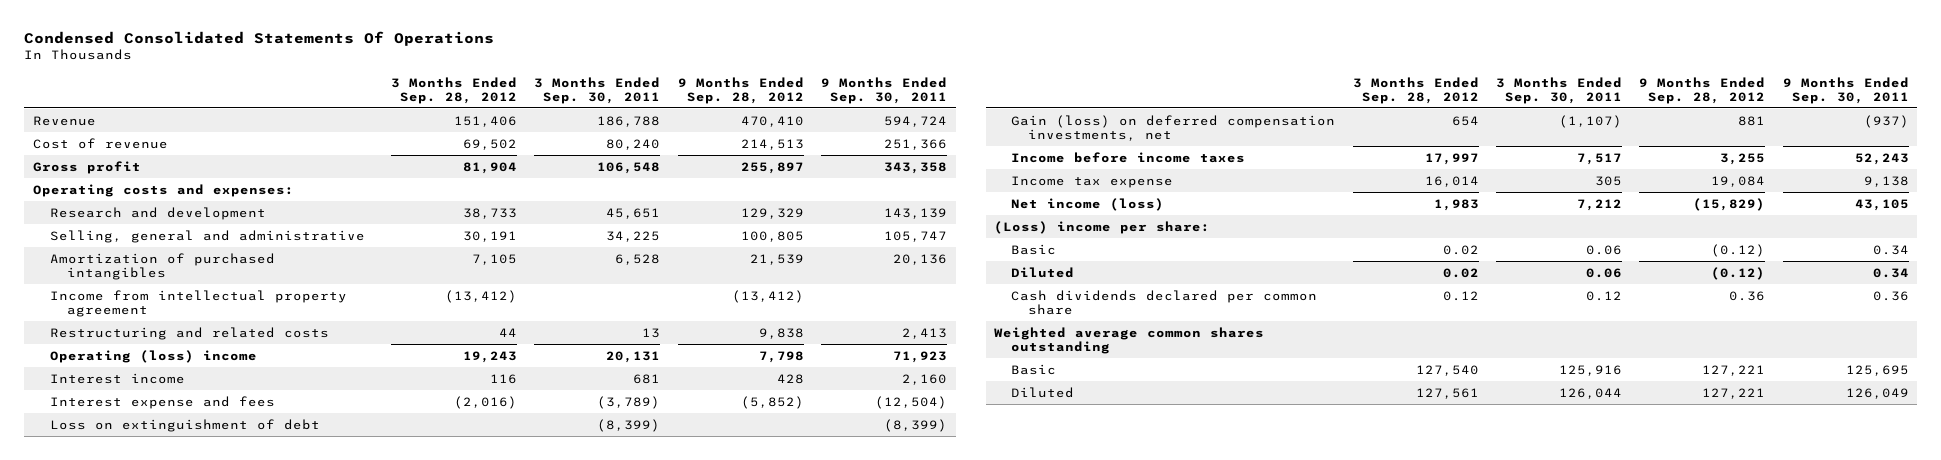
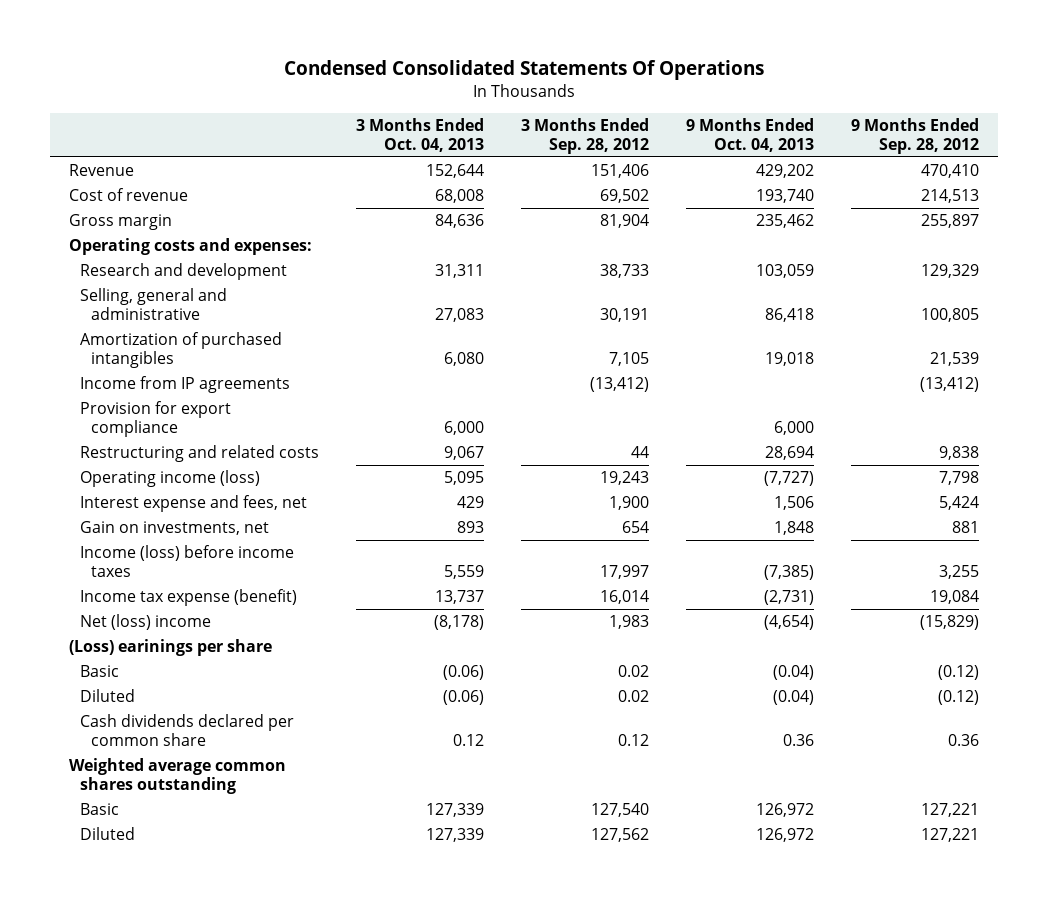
- | 3 Months Ended Sep. 28, 2012 | 3 Months Ended Sep. 30, 2011 | 9 Months Ended Sep. 28, 2012 | 9 Months Ended Sep. 30, 2011
+ | 3 Months Ended Oct. 04, 2013 | 3 Months Ended Sep. 28, 2012 | 9 Months Ended Oct. 04, 2013 | 9 Months Ended Sep. 28, 2012
- Gross profit | 81,904 | 106,548 | 255,897 | 343,358
+ Gross margin | 84,636 | 81,904 | 235,462 | 255,897
- Income from intellectual property agreement | (13,412) | | (13,412) |
+ Income from IP agreements | | (13,412) | | (13,412)
+ Provision for export compliance | 6,000 | | 6,000 |
- Operating (loss) income | 19,243 | 20,131 | 7,798 | 71,923
- Interest income | 116 | 681 | 428 | 2,160
- Interest expense and fees | (2,016) | (3,789) | (5,852) | (12,504)
- Loss on extinguishment of debt | | (8,399) | | (8,399)
- Gain (loss) on deferred compensation investments, net | 654 | (1,107) | 881 | (937)
- Income before income taxes | 17,997 | 7,517 | 3,255 | 52,243
- Income tax expense | 16,014 | 305 | 19,084 | 9,138
- Net income (loss) | 1,983 | 7,212 | (15,829) | 43,105
- (Loss) income per share:
+ Operating income (loss) | 5,095 | 19,243 | (7,727) | 7,798
+ Interest expense and fees, net | 429 | 1,900 | 1,506 | 5,424
+ Gain on investments, net | 893 | 654 | 1,848 | 881
+ Income (loss) before income taxes | 5,559 | 17,997 | (7,385) | 3,255
+ Income tax expense (benefit) | 13,737 | 16,014 | (2,731) | 19,084
+ Net (loss) income | (8,178) | 1,983 | (4,654) | (15,829)
+ (Loss) earinings per share
- Diluted | 127,561 | 126,044 | 127,221 | 126,049
+ Diluted | 127,339 | 127,562 | 126,972 | 127,221

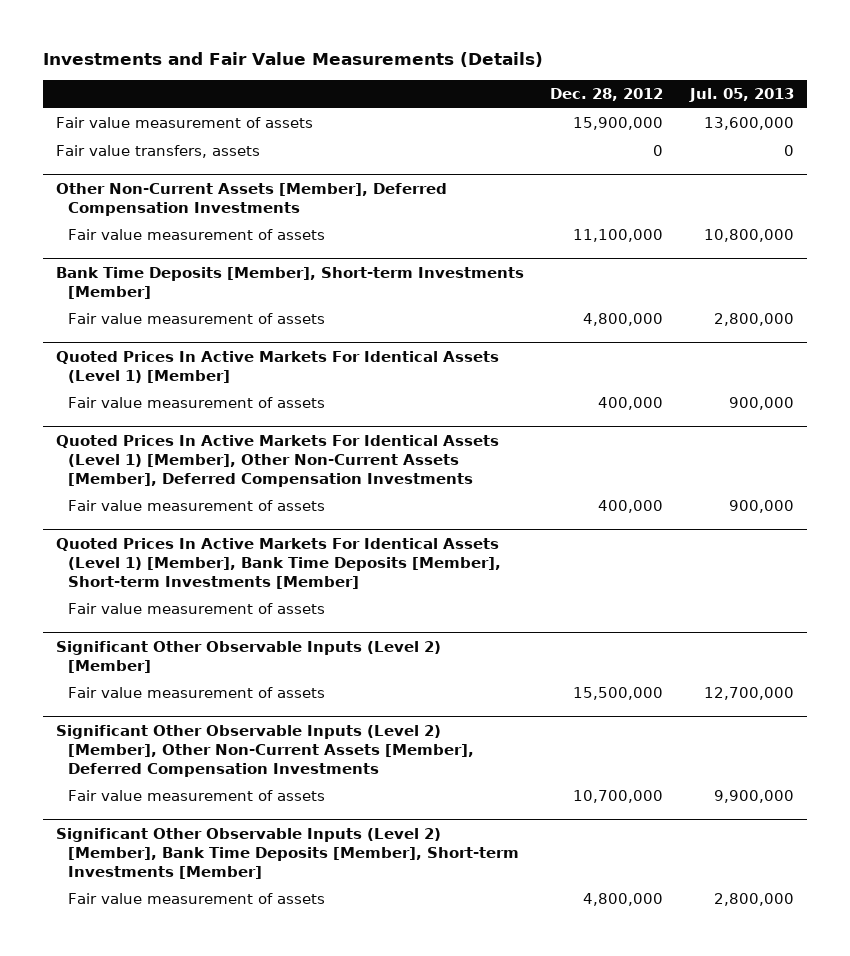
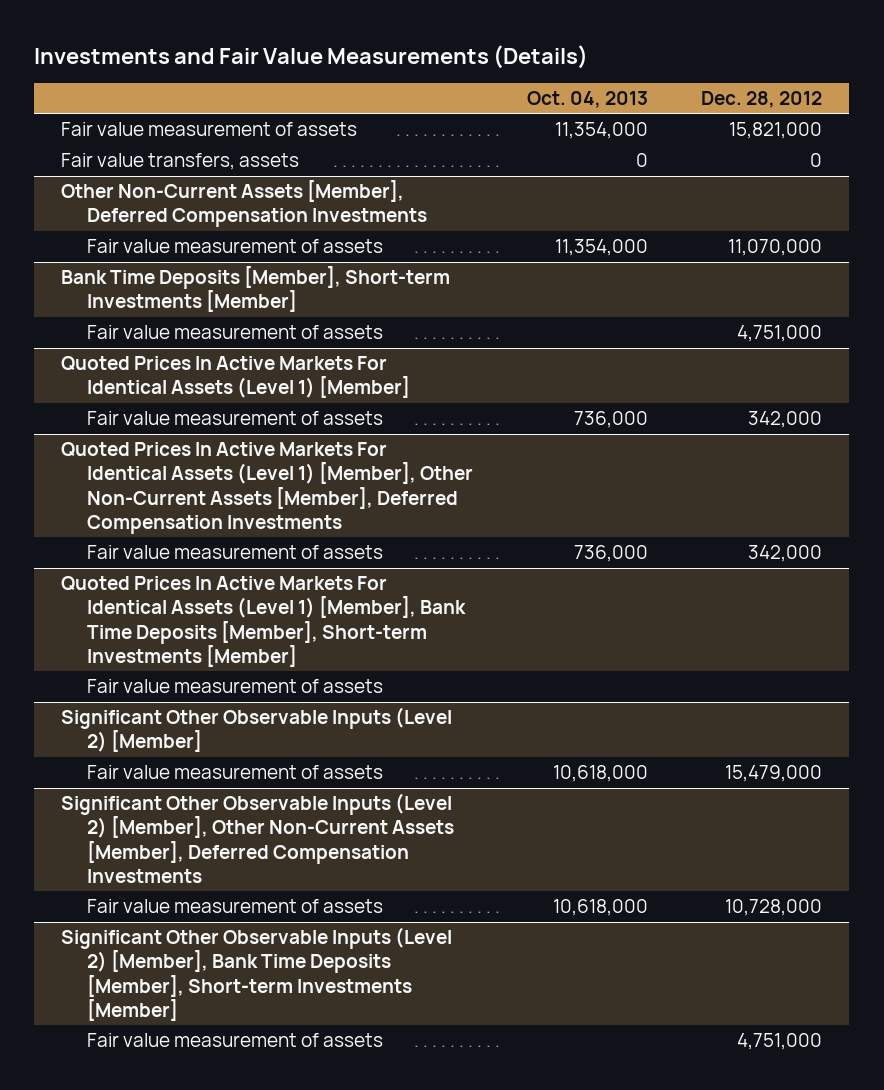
- | Dec. 28, 2012 | Jul. 05, 2013
+ | Oct. 04, 2013 | Dec. 28, 2012
- Fair value measurement of assets | 15,900,000 | 13,600,000
+ Fair value measurement of assets | 11,354,000 | 15,821,000
@ Other Non-Current Assets [Member], Deferred Compensation Investments
- Fair value measurement of assets | 11,100,000 | 10,800,000
+ Fair value measurement of assets | 11,354,000 | 11,070,000
@ Bank Time Deposits [Member], Short-term Investments [Member]
- Fair value measurement of assets | 4,800,000 | 2,800,000
+ Fair value measurement of assets | | 4,751,000
@ Quoted Prices In Active Markets For Identical Assets (Level 1) [Member]
- Fair value measurement of assets | 400,000 | 900,000
+ Fair value measurement of assets | 736,000 | 342,000
@ Quoted Prices In Active Markets For Identical Assets (Level 1) [Member], Other Non-Current Assets [Member], Deferred Compensation Investments
- Fair value measurement of assets | 400,000 | 900,000
+ Fair value measurement of assets | 736,000 | 342,000
@ Significant Other Observable Inputs (Level 2) [Member]
- Fair value measurement of assets | 15,500,000 | 12,700,000
+ Fair value measurement of assets | 10,618,000 | 15,479,000
@ Significant Other Observable Inputs (Level 2) [Member], Other Non-Current Assets [Member], Deferred Compensation Investments
- Fair value measurement of assets | 10,700,000 | 9,900,000
+ Fair value measurement of assets | 10,618,000 | 10,728,000
@ Significant Other Observable Inputs (Level 2) [Member], Bank Time Deposits [Member], Short-term Investments [Member]
- Fair value measurement of assets | 4,800,000 | 2,800,000
+ Fair value measurement of assets | | 4,751,000

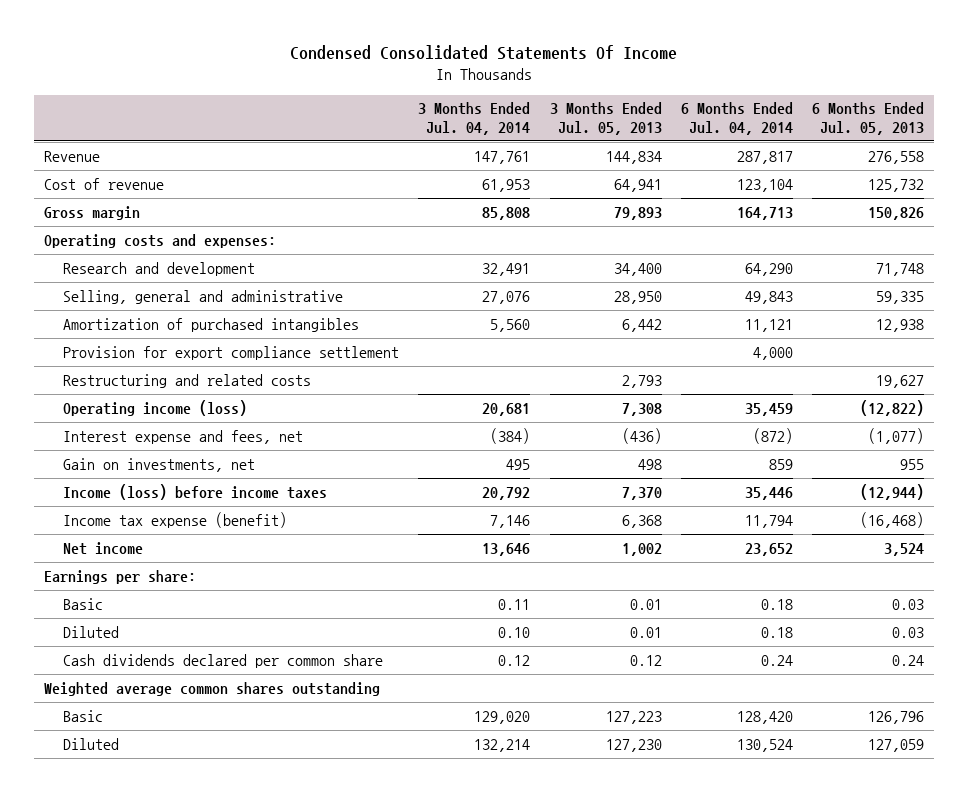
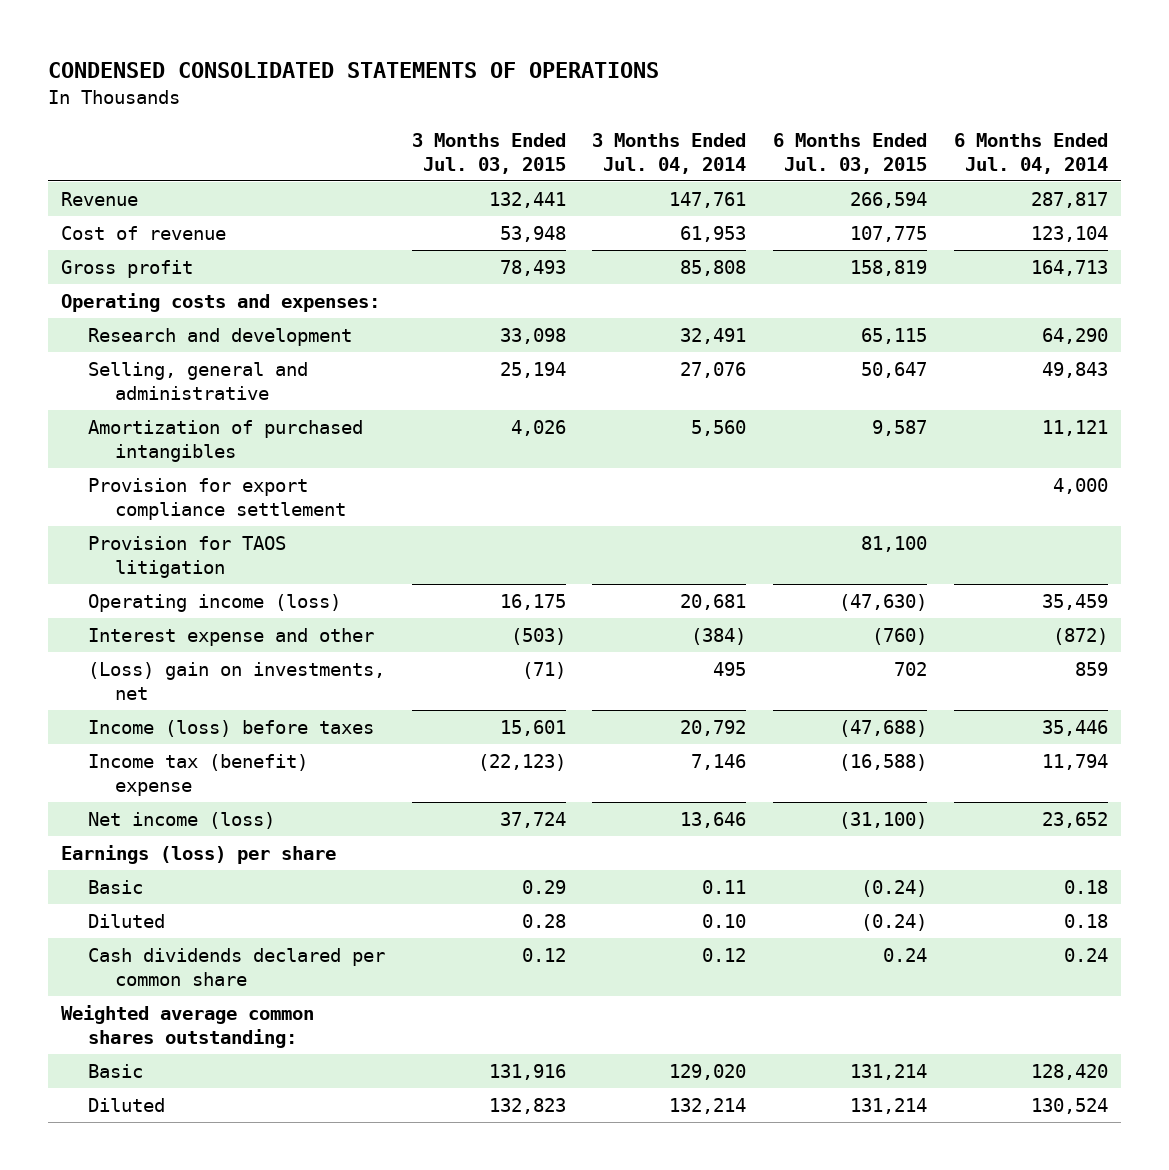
- Condensed Consolidated Statements Of Income
+ CONDENSED CONSOLIDATED STATEMENTS OF OPERATIONS
- | 3 Months Ended Jul. 04, 2014 | 3 Months Ended Jul. 05, 2013 | 6 Months Ended Jul. 04, 2014 | 6 Months Ended Jul. 05, 2013
+ | 3 Months Ended Jul. 03, 2015 | 3 Months Ended Jul. 04, 2014 | 6 Months Ended Jul. 03, 2015 | 6 Months Ended Jul. 04, 2014
- Gross margin | 85,808 | 79,893 | 164,713 | 150,826
+ Gross profit | 78,493 | 85,808 | 158,819 | 164,713
- Restructuring and related costs | | 2,793 | | 19,627
+ Provision for TAOS litigation | | | 81,100 |
- Interest expense and fees, net | (384) | (436) | (872) | (1,077)
- Gain on investments, net | 495 | 498 | 859 | 955
- Income (loss) before income taxes | 20,792 | 7,370 | 35,446 | (12,944)
- Income tax expense (benefit) | 7,146 | 6,368 | 11,794 | (16,468)
- Net income | 13,646 | 1,002 | 23,652 | 3,524
- Earnings per share:
+ Interest expense and other | (503) | (384) | (760) | (872)
+ (Loss) gain on investments, net | (71) | 495 | 702 | 859
+ Income (loss) before taxes | 15,601 | 20,792 | (47,688) | 35,446
+ Income tax (benefit) expense | (22,123) | 7,146 | (16,588) | 11,794
+ Net income (loss) | 37,724 | 13,646 | (31,100) | 23,652
+ Earnings (loss) per share
- Weighted average common shares outstanding
+ Weighted average common shares outstanding:

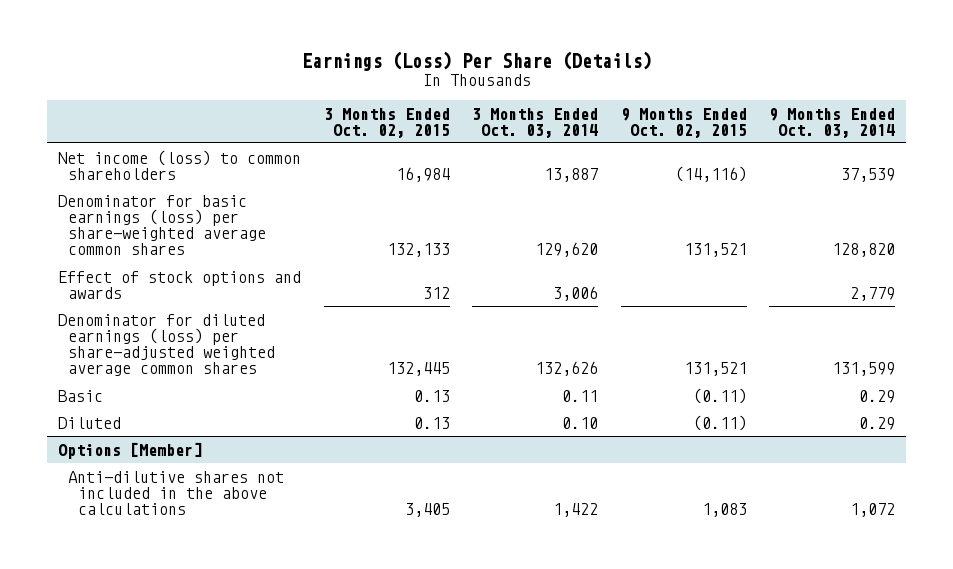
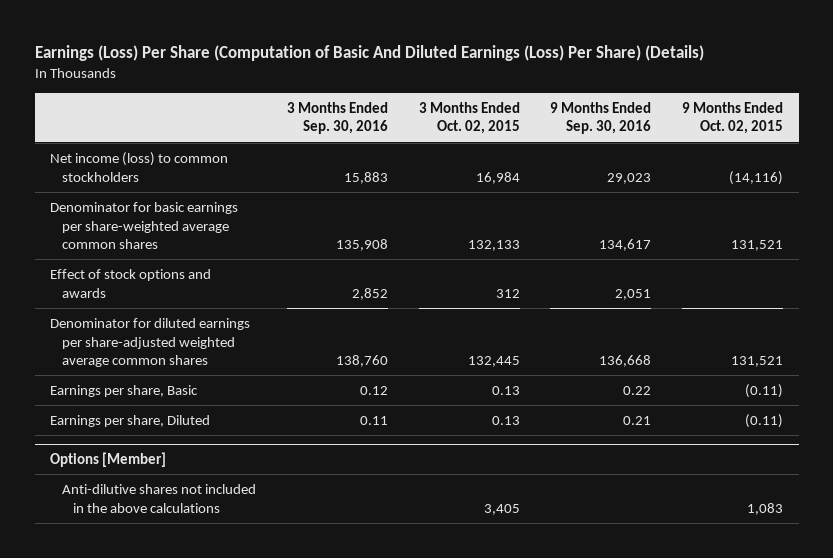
- Earnings (Loss) Per Share (Details)
+ Earnings (Loss) Per Share (Computation of Basic And Diluted Earnings (Loss) Per Share) (Details)
- | 3 Months Ended Oct. 02, 2015 | 3 Months Ended Oct. 03, 2014 | 9 Months Ended Oct. 02, 2015 | 9 Months Ended Oct. 03, 2014
+ | 3 Months Ended Sep. 30, 2016 | 3 Months Ended Oct. 02, 2015 | 9 Months Ended Sep. 30, 2016 | 9 Months Ended Oct. 02, 2015
- Net income (loss) to common shareholders | 16,984 | 13,887 | (14,116) | 37,539
- Denominator for basic earnings (loss) per share-weighted average common shares | 132,133 | 129,620 | 131,521 | 128,820
+ Net income (loss) to common stockholders | 15,883 | 16,984 | 29,023 | (14,116)
+ Denominator for basic earnings per share-weighted average common shares | 135,908 | 132,133 | 134,617 | 131,521
- Denominator for diluted earnings (loss) per share-adjusted weighted average common shares | 132,445 | 132,626 | 131,521 | 131,599
- Basic | 0.13 | 0.11 | (0.11) | 0.29
- Diluted | 0.13 | 0.10 | (0.11) | 0.29
+ Denominator for diluted earnings per share-adjusted weighted average common shares | 138,760 | 132,445 | 136,668 | 131,521
+ Earnings per share, Basic | 0.12 | 0.13 | 0.22 | (0.11)
+ Earnings per share, Diluted | 0.11 | 0.13 | 0.21 | (0.11)

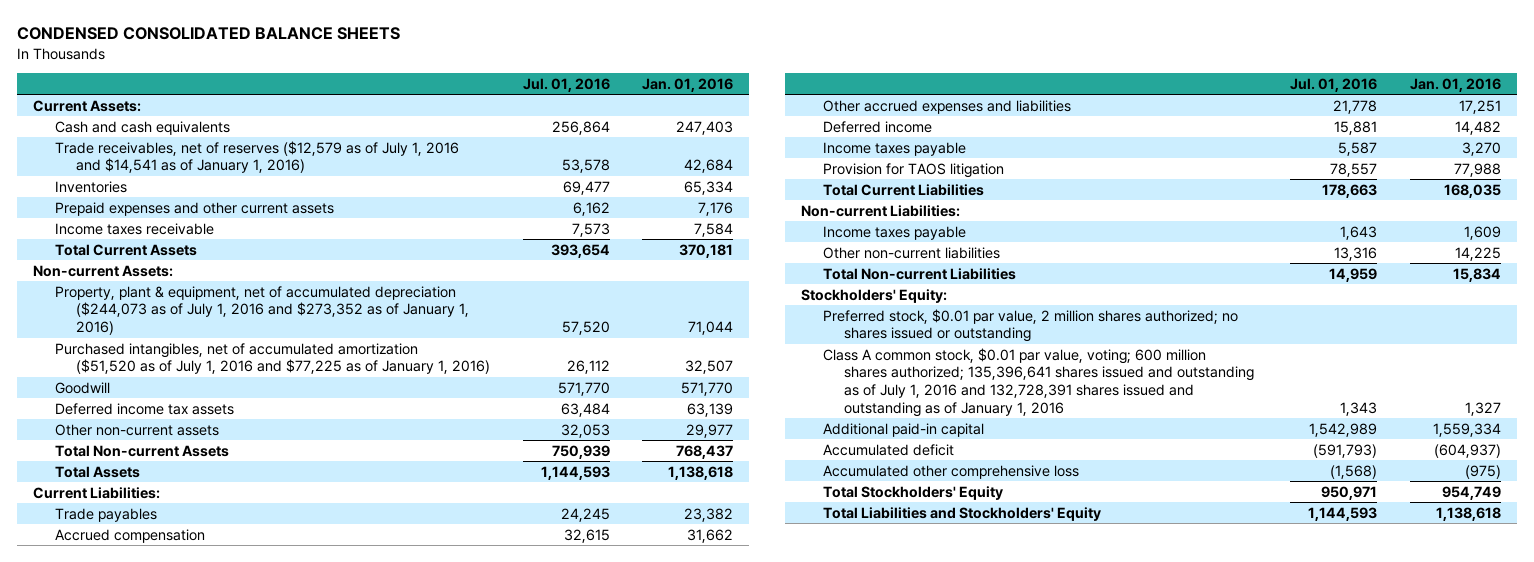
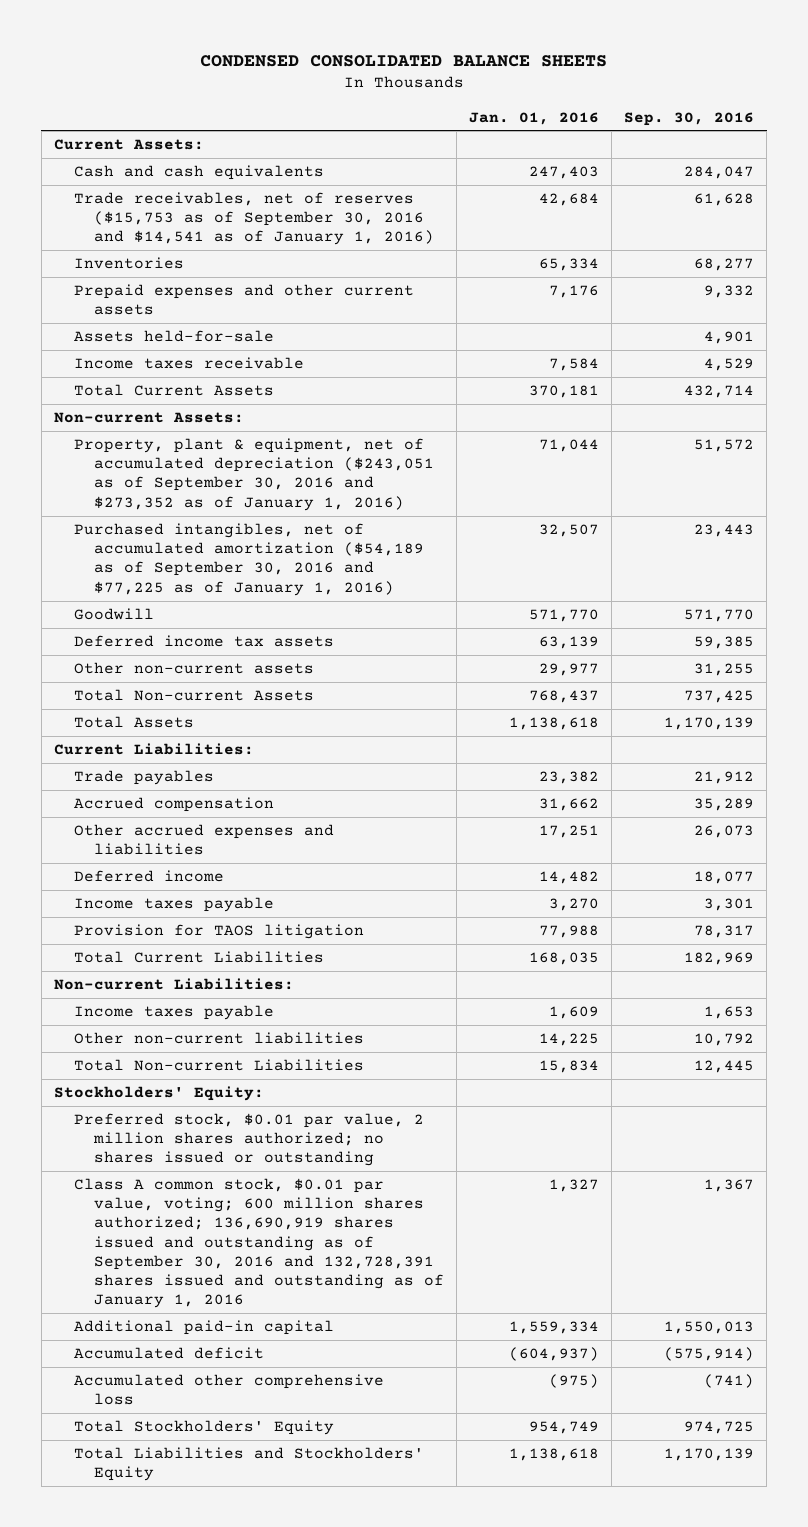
- | Jul. 01, 2016 | Jan. 01, 2016
+ | Jan. 01, 2016 | Sep. 30, 2016
- Trade receivables, net of reserves ($12,579 as of July 1, 2016 and $14,541 as of January 1, 2016) | 53,578 | 42,684
+ Trade receivables, net of reserves ($15,753 as of September 30, 2016 and $14,541 as of January 1, 2016) | 42,684 | 61,628
+ Assets held-for-sale | | 4,901
- Property, plant & equipment, net of accumulated depreciation ($244,073 as of July 1, 2016 and $273,352 as of January 1, 2016) | 57,520 | 71,044
- Purchased intangibles, net of accumulated amortization ($51,520 as of July 1, 2016 and $77,225 as of January 1, 2016) | 26,112 | 32,507
+ Property, plant & equipment, net of accumulated depreciation ($243,051 as of September 30, 2016 and $273,352 as of January 1, 2016) | 71,044 | 51,572
+ Purchased intangibles, net of accumulated amortization ($54,189 as of September 30, 2016 and $77,225 as of January 1, 2016) | 32,507 | 23,443
- Class A common stock, $0.01 par value, voting; 600 million shares authorized; 135,396,641 shares issued and outstanding as of July 1, 2016 and 132,728,391 shares issued and outstanding as of January 1, 2016 | 1,343 | 1,327
+ Class A common stock, $0.01 par value, voting; 600 million shares authorized; 136,690,919 shares issued and outstanding as of September 30, 2016 and 132,728,391 shares issued and outstanding as of January 1, 2016 | 1,327 | 1,367

